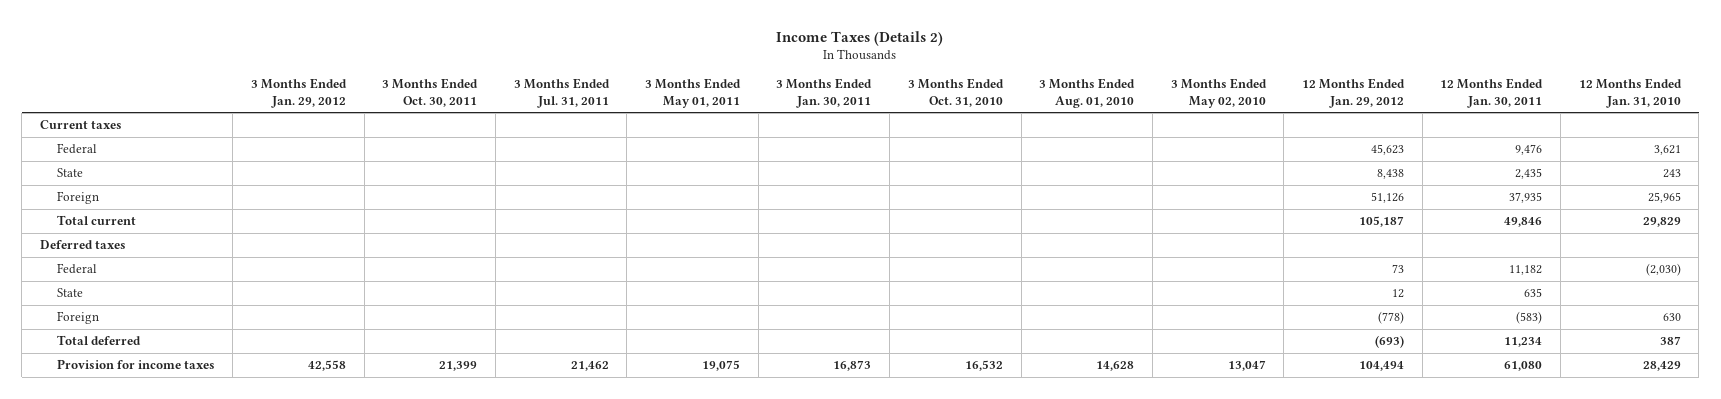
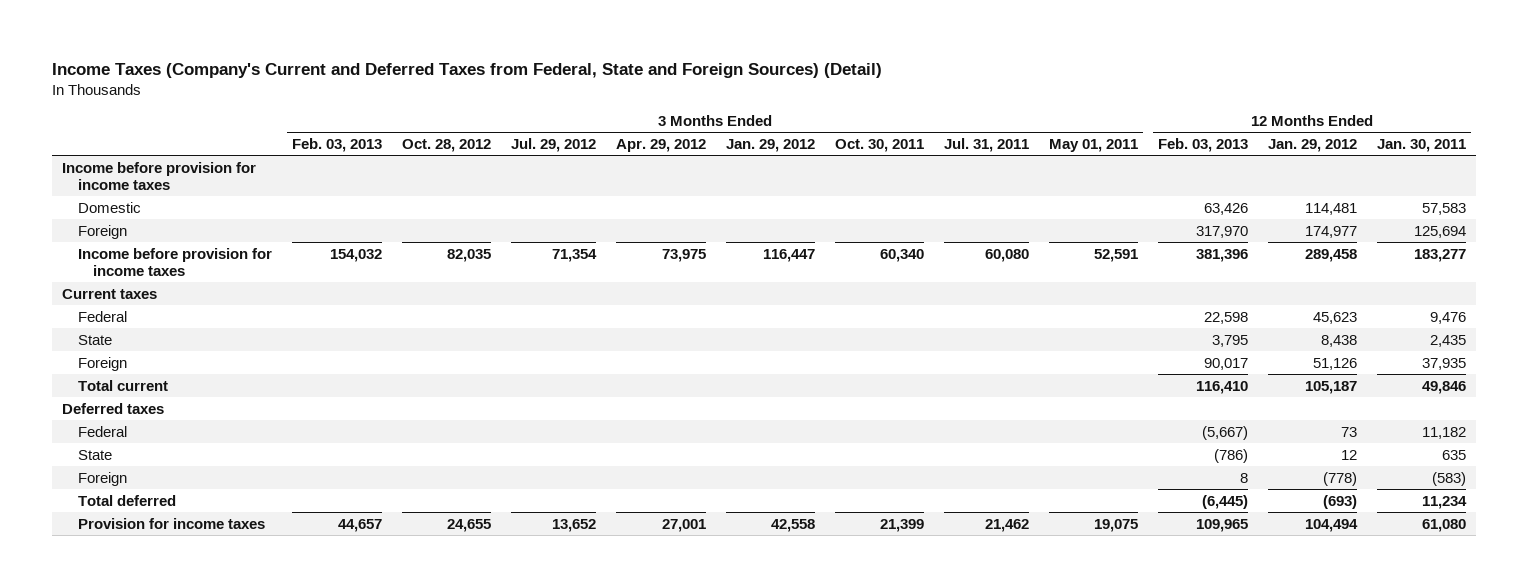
- Income Taxes (Details 2)
+ Income Taxes (Company's Current and Deferred Taxes from Federal, State and Foreign Sources) (Detail)
- | 3 Months Ended Jan. 29, 2012 | 3 Months Ended Oct. 30, 2011 | 3 Months Ended Jul. 31, 2011 | 3 Months Ended May 01, 2011 | 3 Months Ended Jan. 30, 2011 | 3 Months Ended Oct. 31, 2010 | 3 Months Ended Aug. 01, 2010 | 3 Months Ended May 02, 2010 | 12 Months Ended Jan. 29, 2012 | 12 Months Ended Jan. 30, 2011 | 12 Months Ended Jan. 31, 2010
+ | 3 Months Ended Feb. 03, 2013 | 3 Months Ended Oct. 28, 2012 | 3 Months Ended Jul. 29, 2012 | 3 Months Ended Apr. 29, 2012 | 3 Months Ended Jan. 29, 2012 | 3 Months Ended Oct. 30, 2011 | 3 Months Ended Jul. 31, 2011 | 3 Months Ended May 01, 2011 | 12 Months Ended Feb. 03, 2013 | 12 Months Ended Jan. 29, 2012 | 12 Months Ended Jan. 30, 2011
+ Income before provision for income taxes
+ Domestic | | | | | | | | | 63,426 | 114,481 | 57,583
+ Foreign | | | | | | | | | 317,970 | 174,977 | 125,694
+ Income before provision for income taxes | 154,032 | 82,035 | 71,354 | 73,975 | 116,447 | 60,340 | 60,080 | 52,591 | 381,396 | 289,458 | 183,277

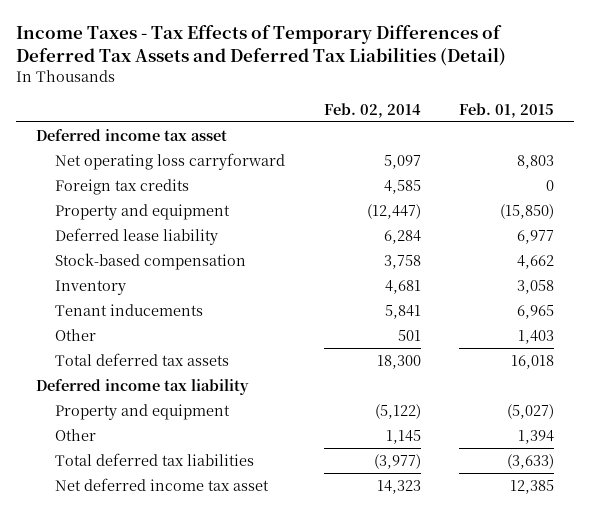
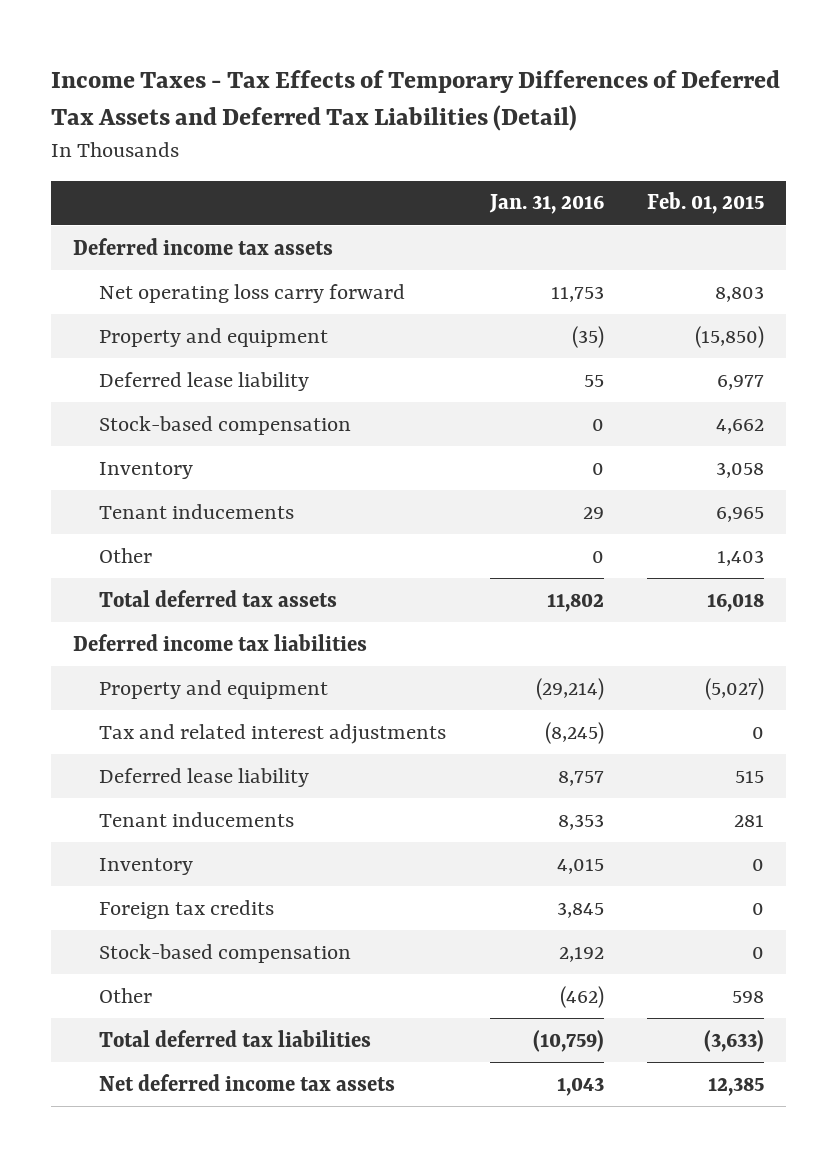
- | Feb. 02, 2014 | Feb. 01, 2015
+ | Jan. 31, 2016 | Feb. 01, 2015
- Deferred income tax asset
- Net operating loss carryforward | 5,097 | 8,803
+ Deferred income tax assets
+ Net operating loss carry forward | 11,753 | 8,803
- Deferred income tax liability
+ Deferred income tax liabilities
- Other | 1,145 | 1,394
+ Tax and related interest adjustments | (8,245) | 0
+ Deferred lease liability | 8,757 | 515
+ Tenant inducements | 8,353 | 281
+ Inventory | 4,015 | 0
moved down: Foreign tax credits | 3,845 | 0
+ Stock-based compensation | 2,192 | 0
+ Other | (462) | 598
- Net deferred income tax asset | 14,323 | 12,385
+ Net deferred income tax assets | 1,043 | 12,385

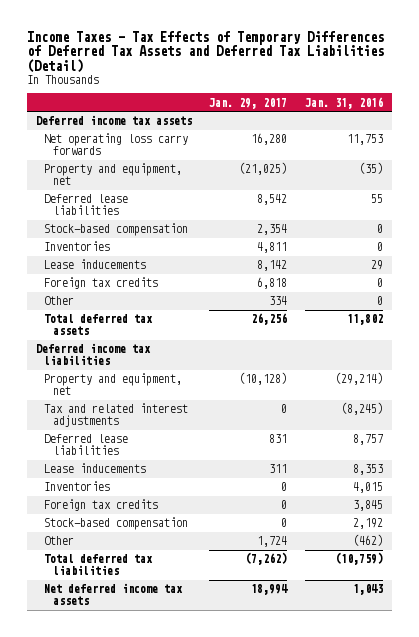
- | Jan. 31, 2016 | Feb. 01, 2015
+ | Jan. 29, 2017 | Jan. 31, 2016
- Net operating loss carry forward | 11,753 | 8,803
- Property and equipment | (35) | (15,850)
- Deferred lease liability | 55 | 6,977
+ Net operating loss carry forwards | 16,280 | 11,753
+ Property and equipment, net | (21,025) | (35)
+ Deferred lease liabilities | 8,542 | 55
- Inventory | 0 | 3,058
- Tenant inducements | 29 | 6,965
+ Inventories | 4,811 | 0
+ Lease inducements | 8,142 | 29
+ Foreign tax credits | 6,818 | 0
- Property and equipment | (29,214) | (5,027)
+ Property and equipment, net | (10,128) | (29,214)
- Deferred lease liability | 8,757 | 515
- Tenant inducements | 8,353 | 281
- Inventory | 4,015 | 0
+ Deferred lease liabilities | 831 | 8,757
+ Lease inducements | 311 | 8,353
+ Inventories | 0 | 4,015

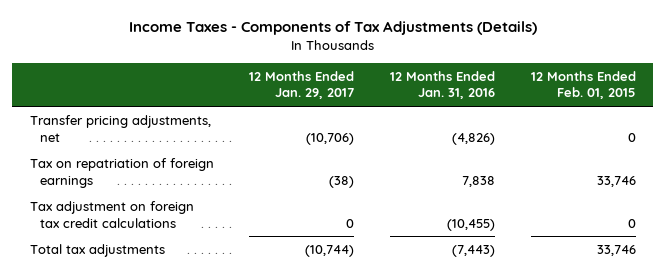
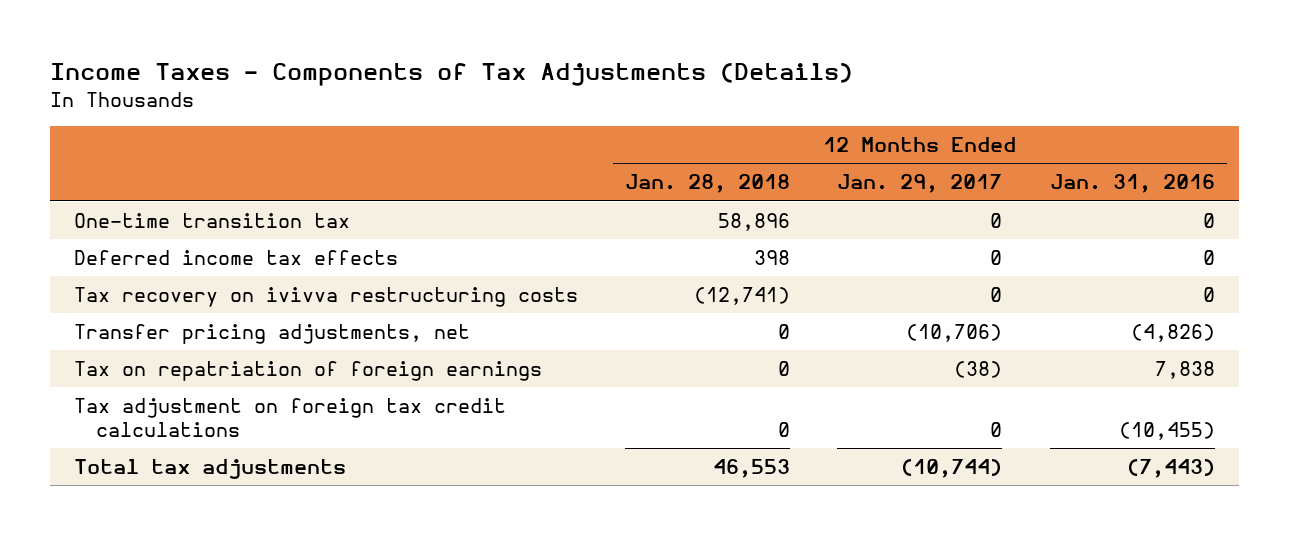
- | 12 Months Ended Jan. 29, 2017 | 12 Months Ended Jan. 31, 2016 | 12 Months Ended Feb. 01, 2015
+ | 12 Months Ended Jan. 28, 2018 | 12 Months Ended Jan. 29, 2017 | 12 Months Ended Jan. 31, 2016
+ One-time transition tax | 58,896 | 0 | 0
+ Deferred income tax effects | 398 | 0 | 0
+ Tax recovery on ivivva restructuring costs | (12,741) | 0 | 0

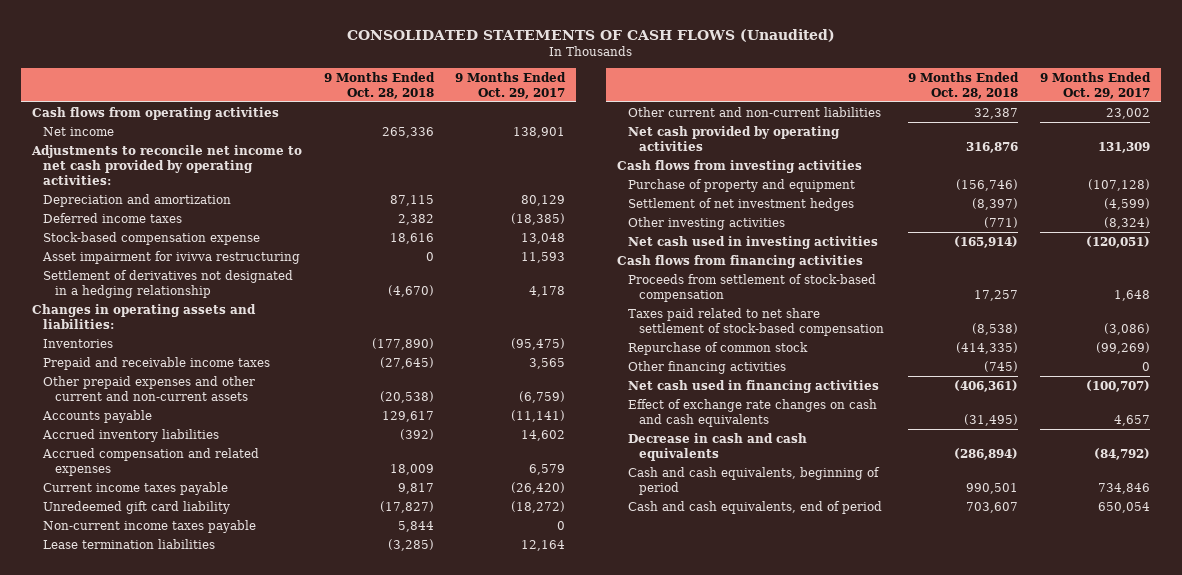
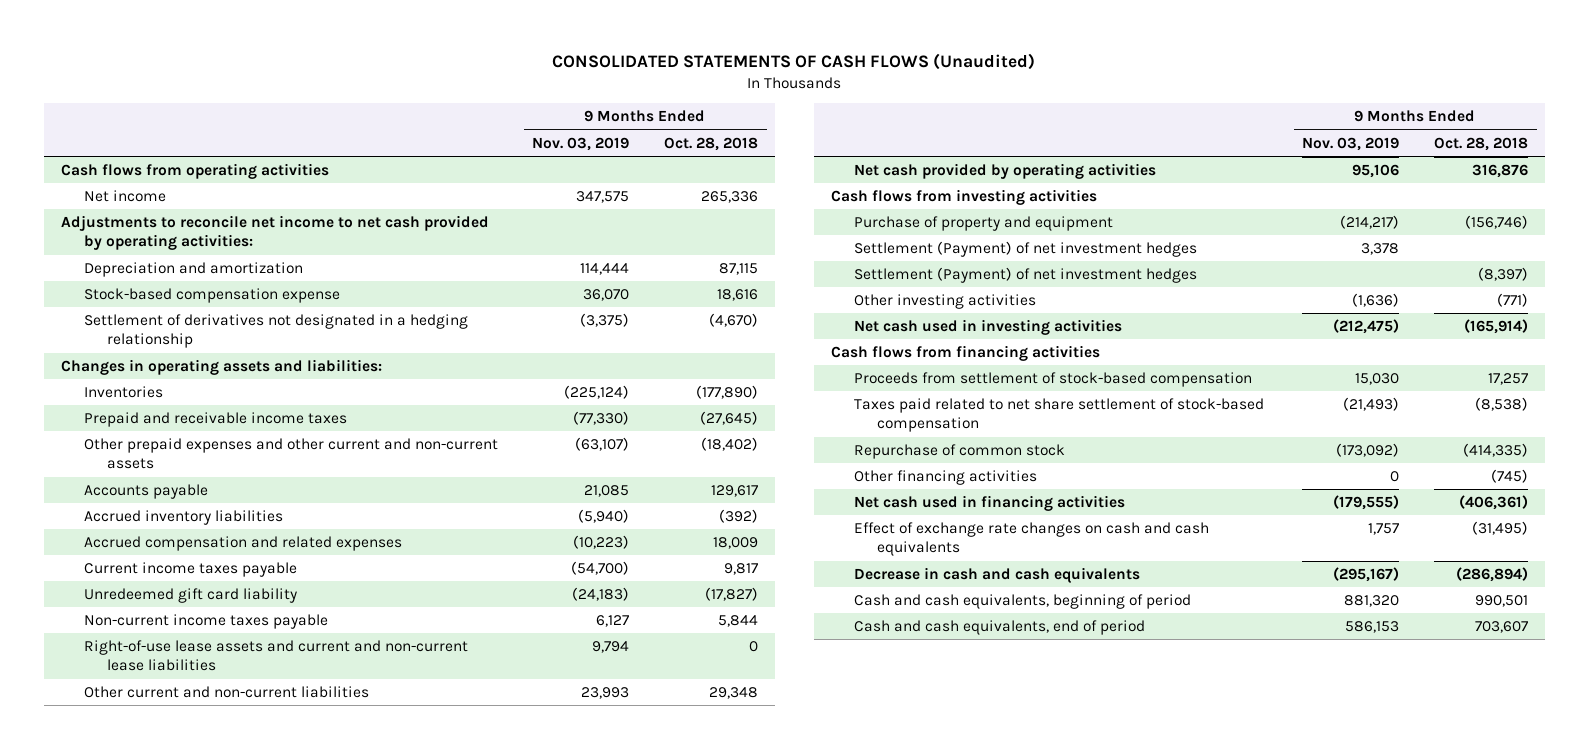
- | 9 Months Ended Oct. 28, 2018 | 9 Months Ended Oct. 29, 2017
+ | 9 Months Ended Nov. 03, 2019 | 9 Months Ended Oct. 28, 2018
- Deferred income taxes | 2,382 | (18,385)
- Asset impairment for ivivva restructuring | 0 | 11,593
- Other prepaid expenses and other current and non-current assets | (20,538) | (6,759)
+ Other prepaid expenses and other current and non-current assets | (63,107) | (18,402)
- Lease termination liabilities | (3,285) | 12,164
- Other current and non-current liabilities | 32,387 | 23,002
+ Right-of-use lease assets and current and non-current lease liabilities | 9,794 | 0
+ Other current and non-current liabilities | 23,993 | 29,348
- Settlement of net investment hedges | (8,397) | (4,599)
+ Settlement (Payment) of net investment hedges | 3,378 |
+ Settlement (Payment) of net investment hedges | | (8,397)

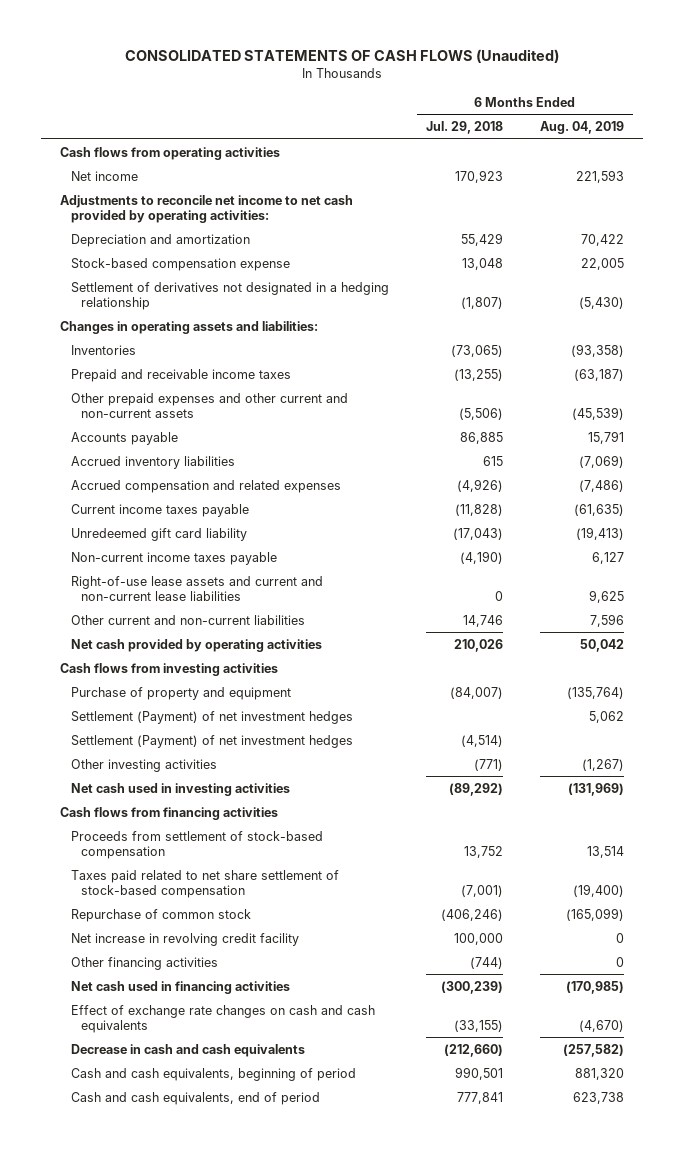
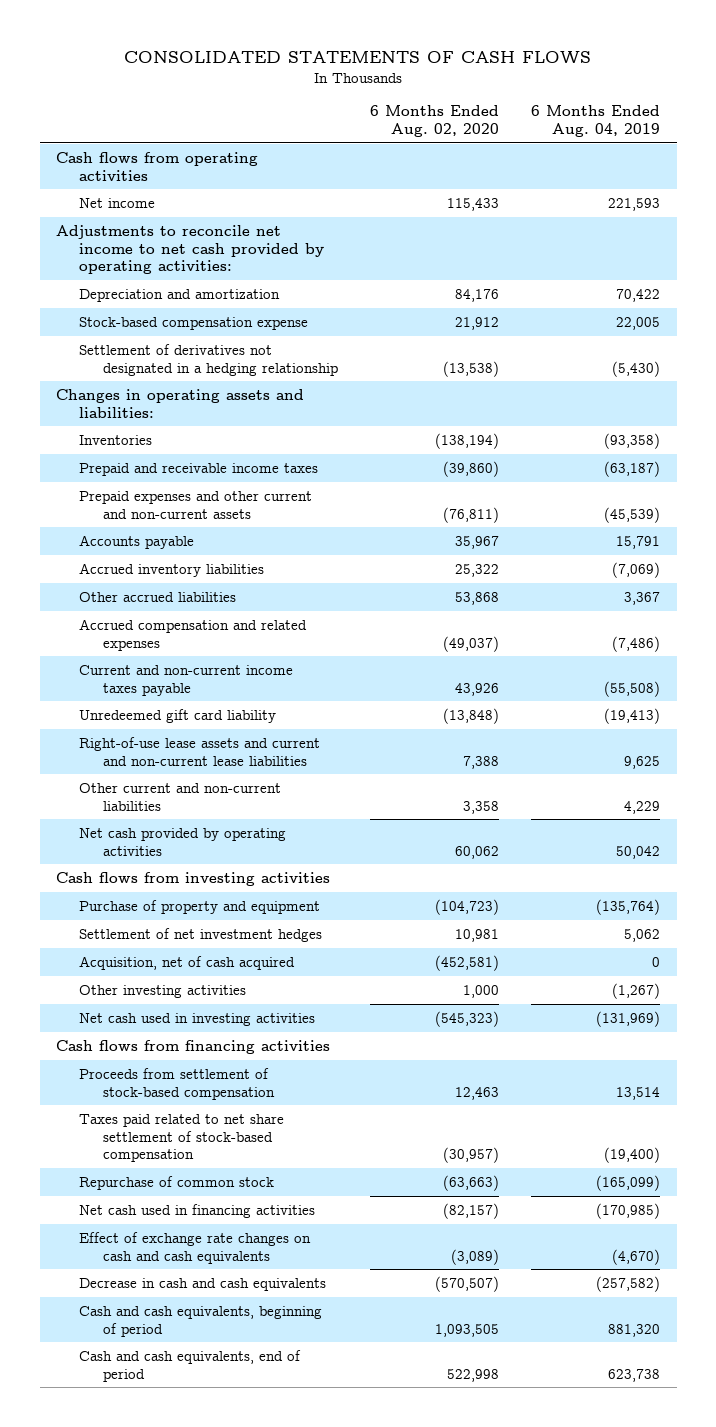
- CONSOLIDATED STATEMENTS OF CASH FLOWS (Unaudited)
+ CONSOLIDATED STATEMENTS OF CASH FLOWS
- | 6 Months Ended Jul. 29, 2018 | 6 Months Ended Aug. 04, 2019
+ | 6 Months Ended Aug. 02, 2020 | 6 Months Ended Aug. 04, 2019
- Other prepaid expenses and other current and non-current assets | (5,506) | (45,539)
+ Prepaid expenses and other current and non-current assets | (76,811) | (45,539)
+ Other accrued liabilities | 53,868 | 3,367
- Current income taxes payable | (11,828) | (61,635)
+ Current and non-current income taxes payable | 43,926 | (55,508)
- Non-current income taxes payable | (4,190) | 6,127
- Other current and non-current liabilities | 14,746 | 7,596
+ Other current and non-current liabilities | 3,358 | 4,229
- Settlement (Payment) of net investment hedges | | 5,062
- Settlement (Payment) of net investment hedges | (4,514) |
+ Settlement of net investment hedges | 10,981 | 5,062
+ Acquisition, net of cash acquired | (452,581) | 0
- Net increase in revolving credit facility | 100,000 | 0
- Other financing activities | (744) | 0

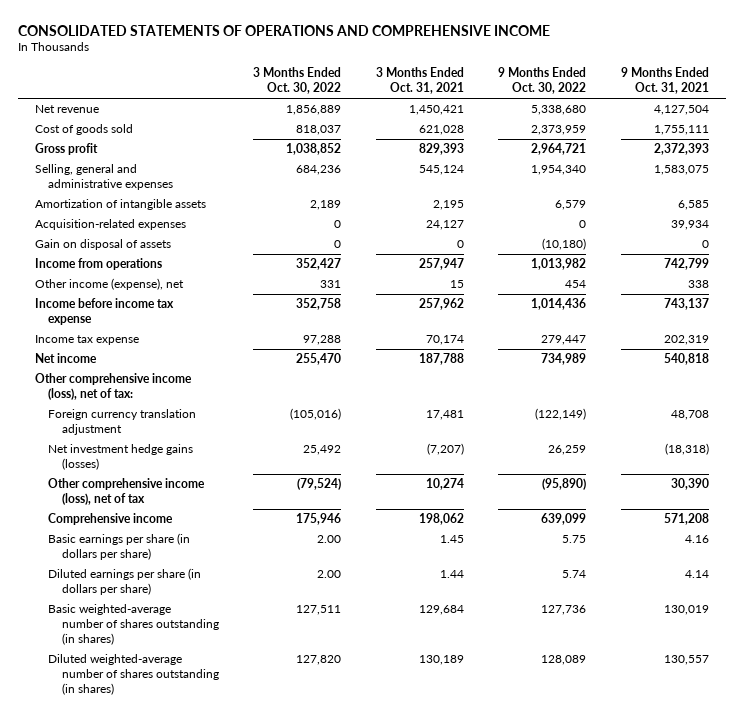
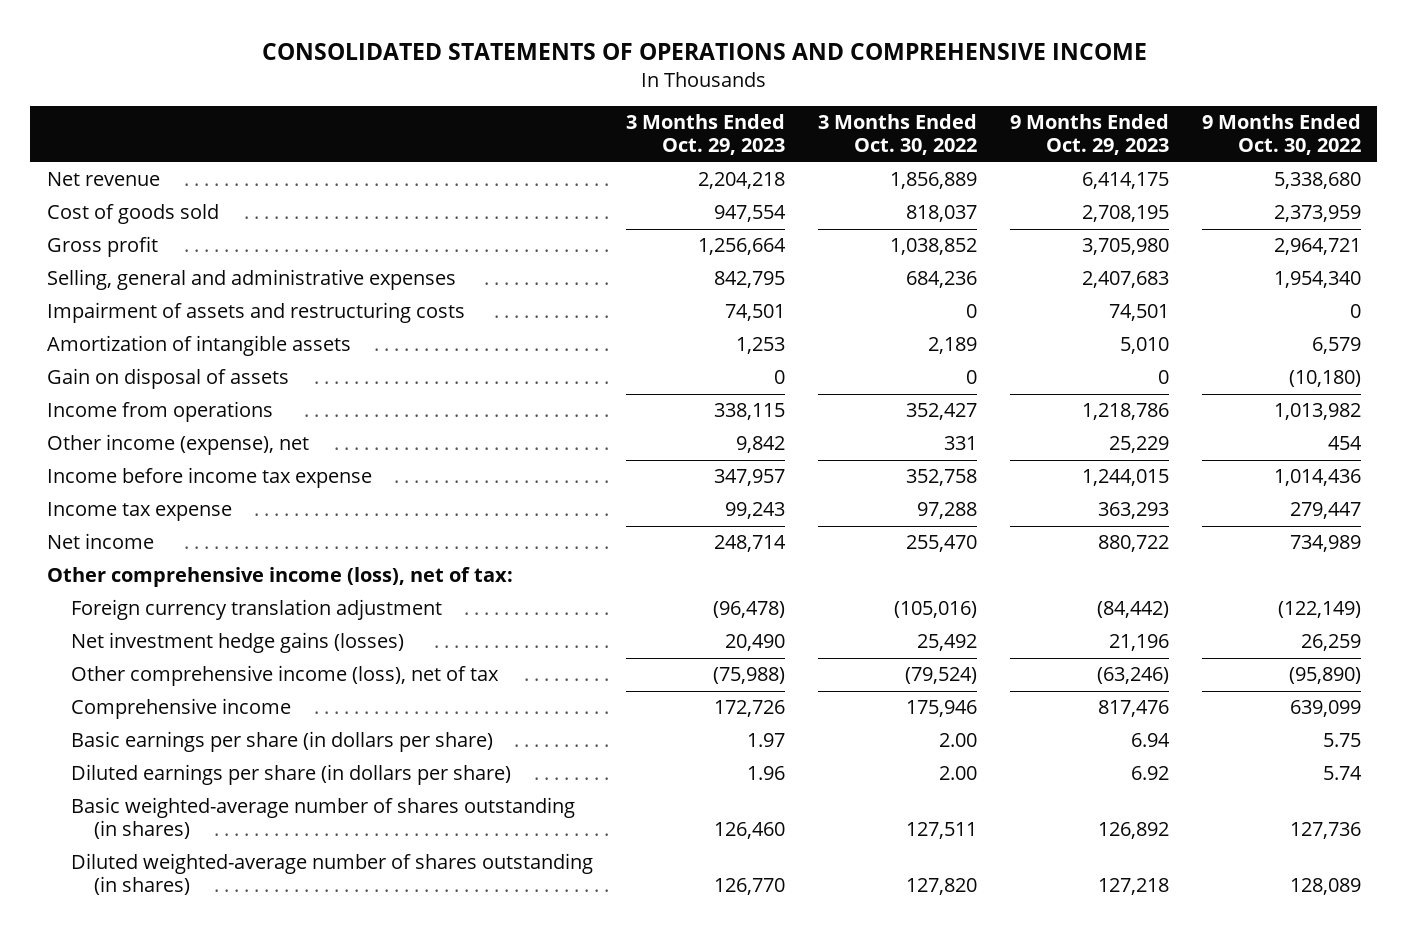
- | 3 Months Ended Oct. 30, 2022 | 3 Months Ended Oct. 31, 2021 | 9 Months Ended Oct. 30, 2022 | 9 Months Ended Oct. 31, 2021
+ | 3 Months Ended Oct. 29, 2023 | 3 Months Ended Oct. 30, 2022 | 9 Months Ended Oct. 29, 2023 | 9 Months Ended Oct. 30, 2022
+ Impairment of assets and restructuring costs | 74,501 | 0 | 74,501 | 0
- Acquisition-related expenses | 0 | 24,127 | 0 | 39,934

